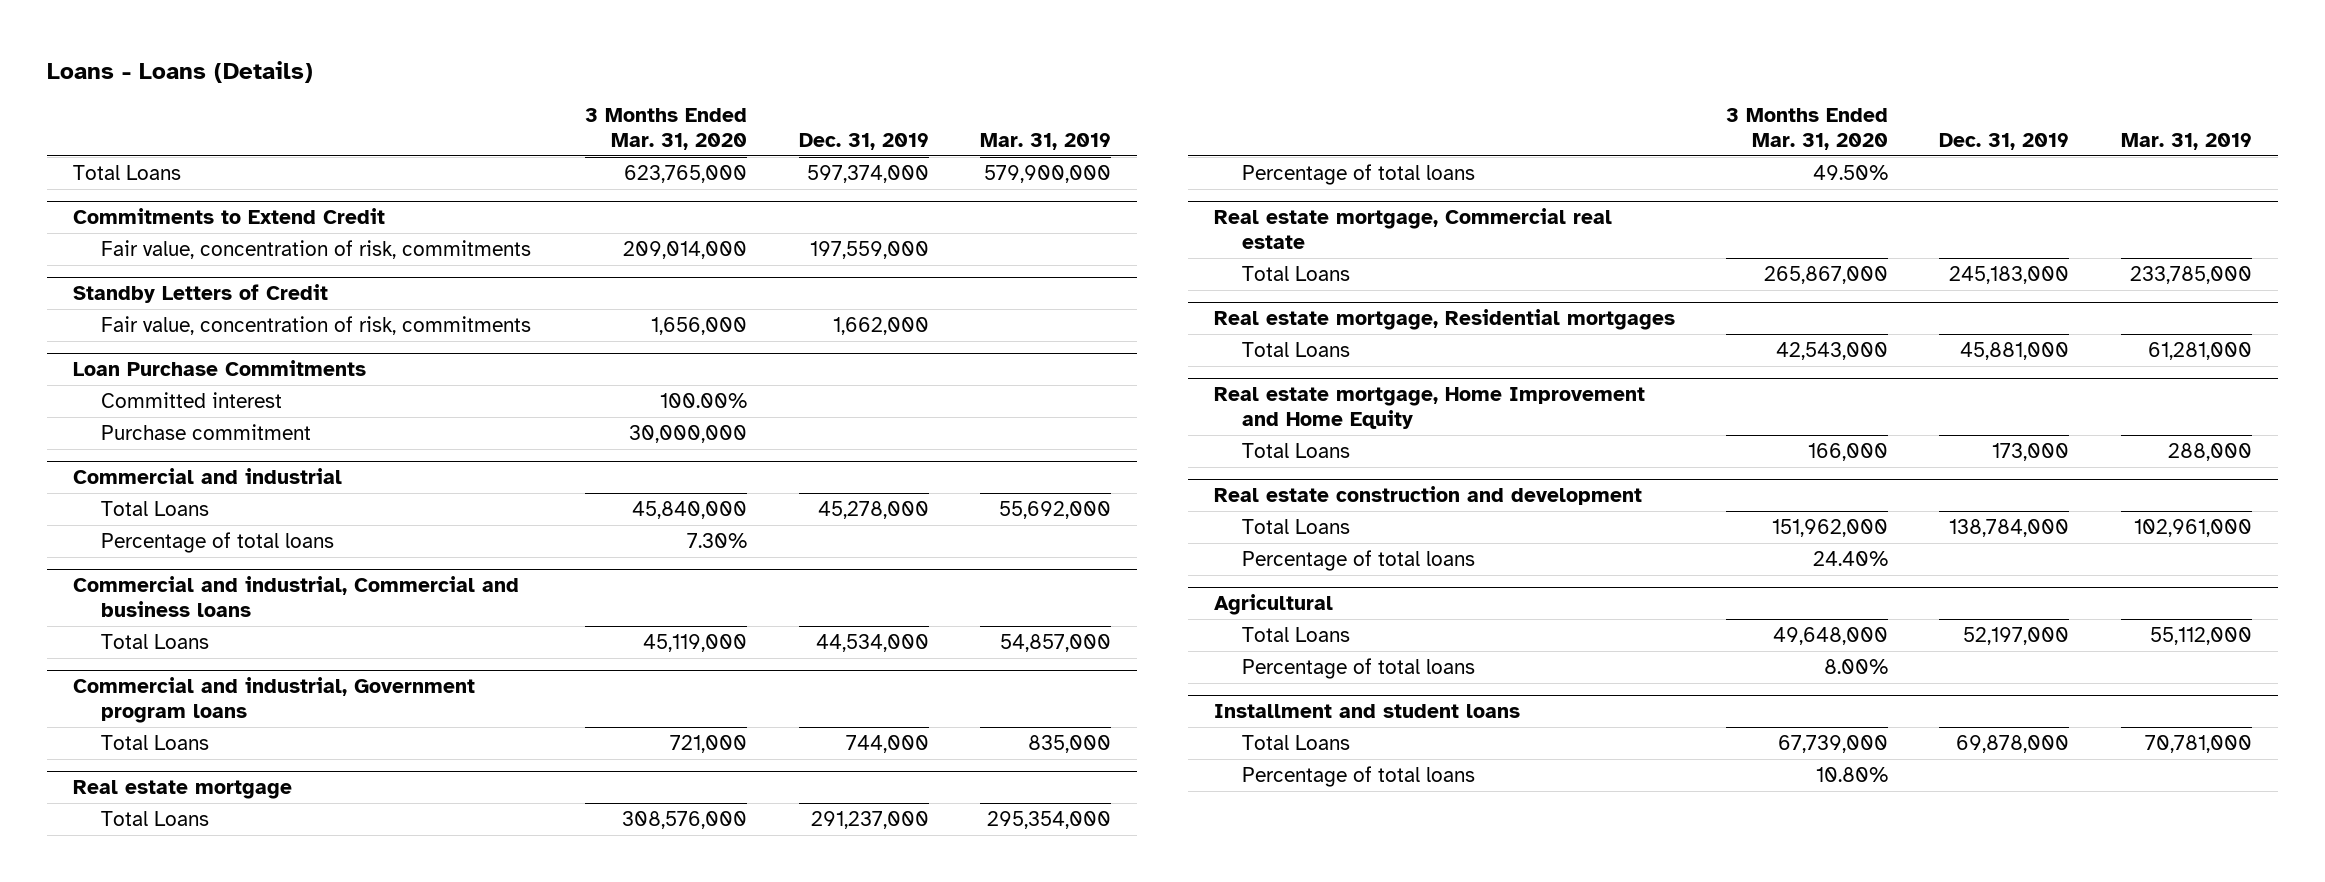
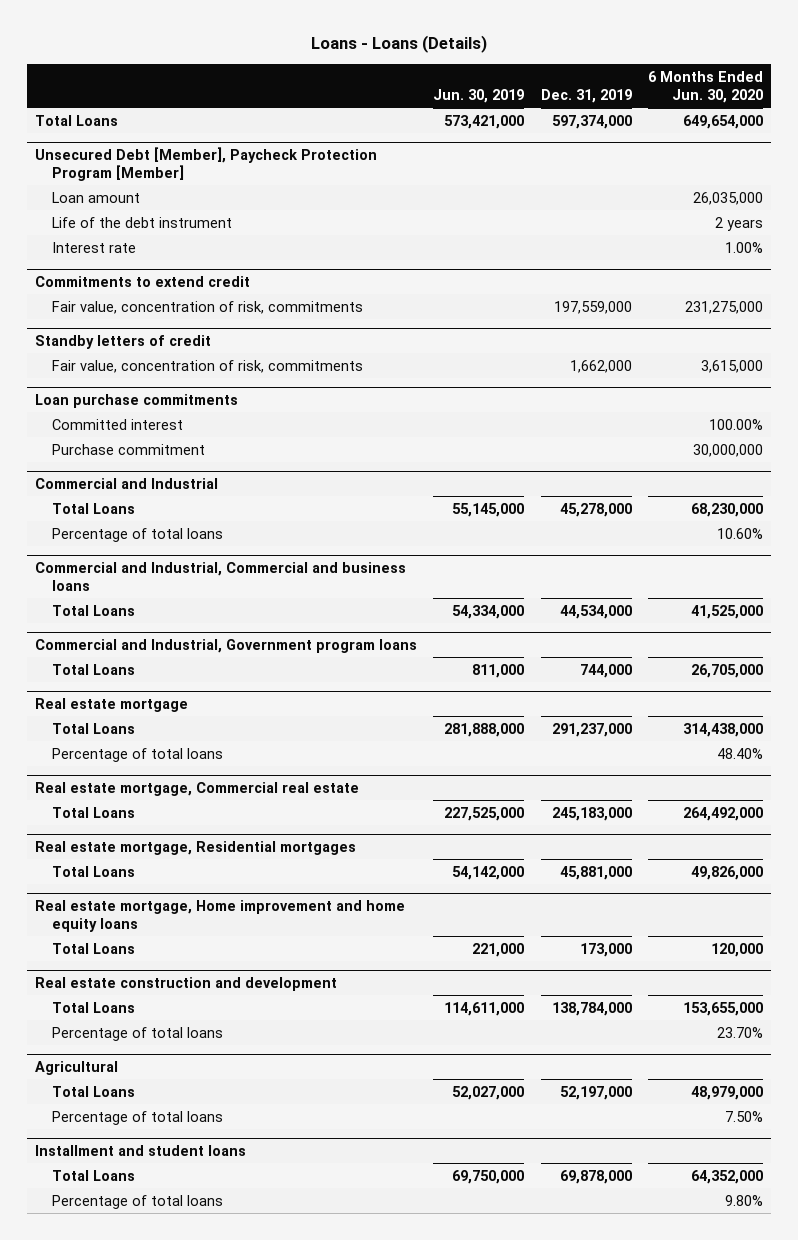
- | 3 Months Ended Mar. 31, 2020 | Dec. 31, 2019 | Mar. 31, 2019
+ | Jun. 30, 2019 | Dec. 31, 2019 | 6 Months Ended Jun. 30, 2020
- Commitments to Extend Credit
+ Unsecured Debt [Member], Paycheck Protection Program [Member]
+ Loan amount | | | 26,035,000
+ Life of the debt instrument | | | 2 years
+ Interest rate | | | 1.00%
+ Commitments to extend credit
- Standby Letters of Credit
+ Standby letters of credit
- Loan Purchase Commitments
+ Loan purchase commitments
- Commercial and industrial
+ Commercial and Industrial
- Commercial and industrial, Commercial and business loans
+ Commercial and Industrial, Commercial and business loans
- Commercial and industrial, Government program loans
+ Commercial and Industrial, Government program loans
- Real estate mortgage, Home Improvement and Home Equity
+ Real estate mortgage, Home improvement and home equity loans

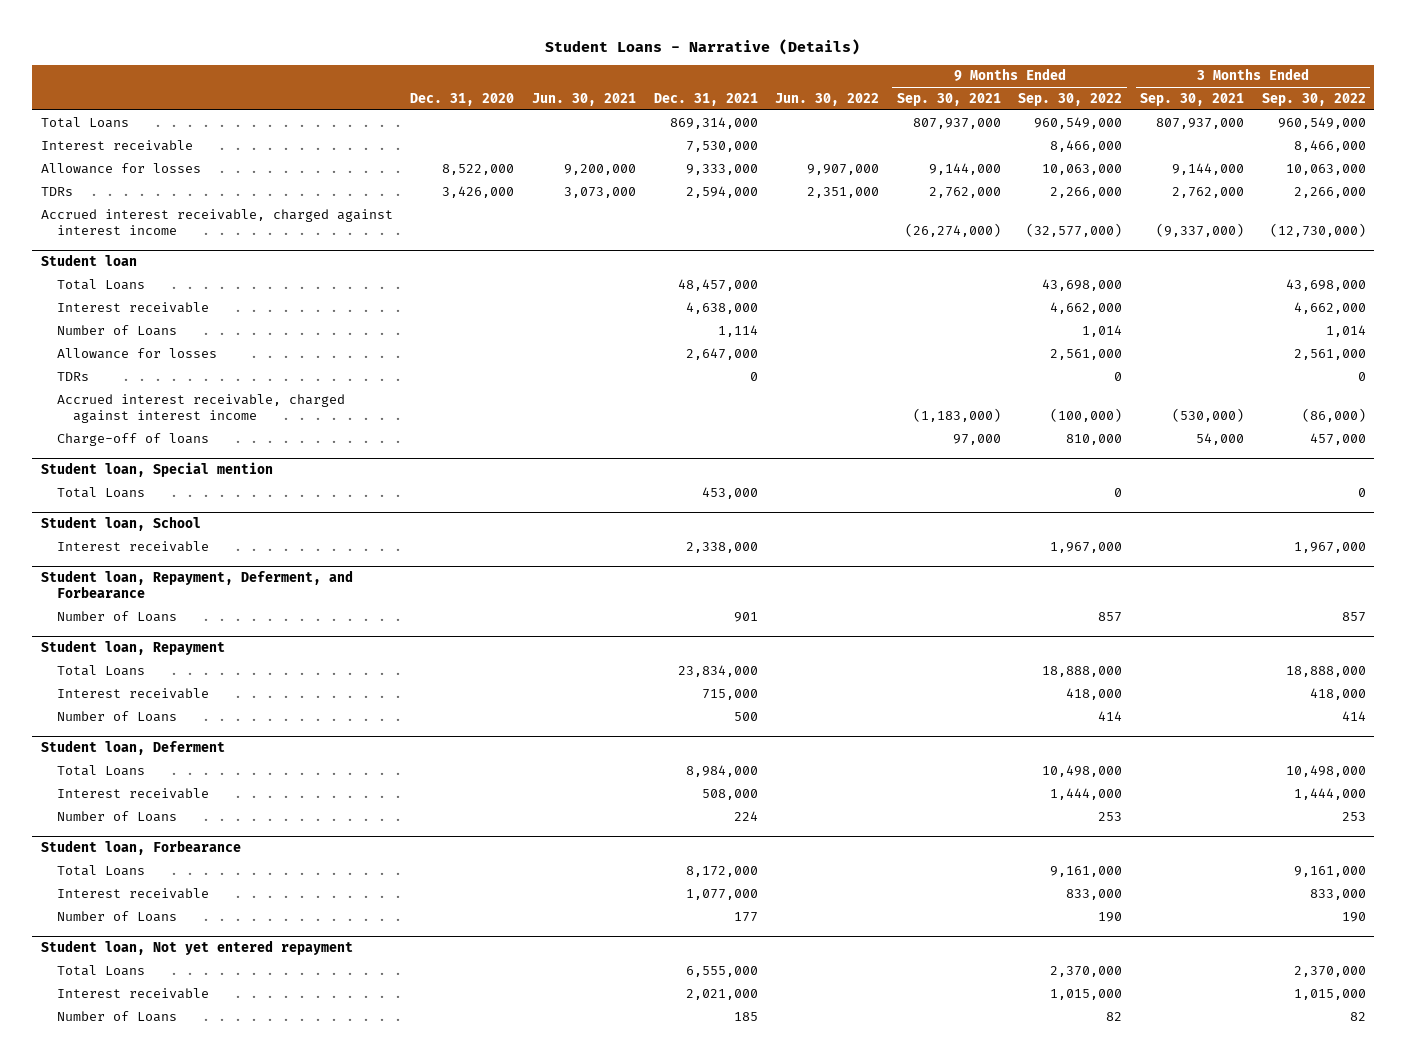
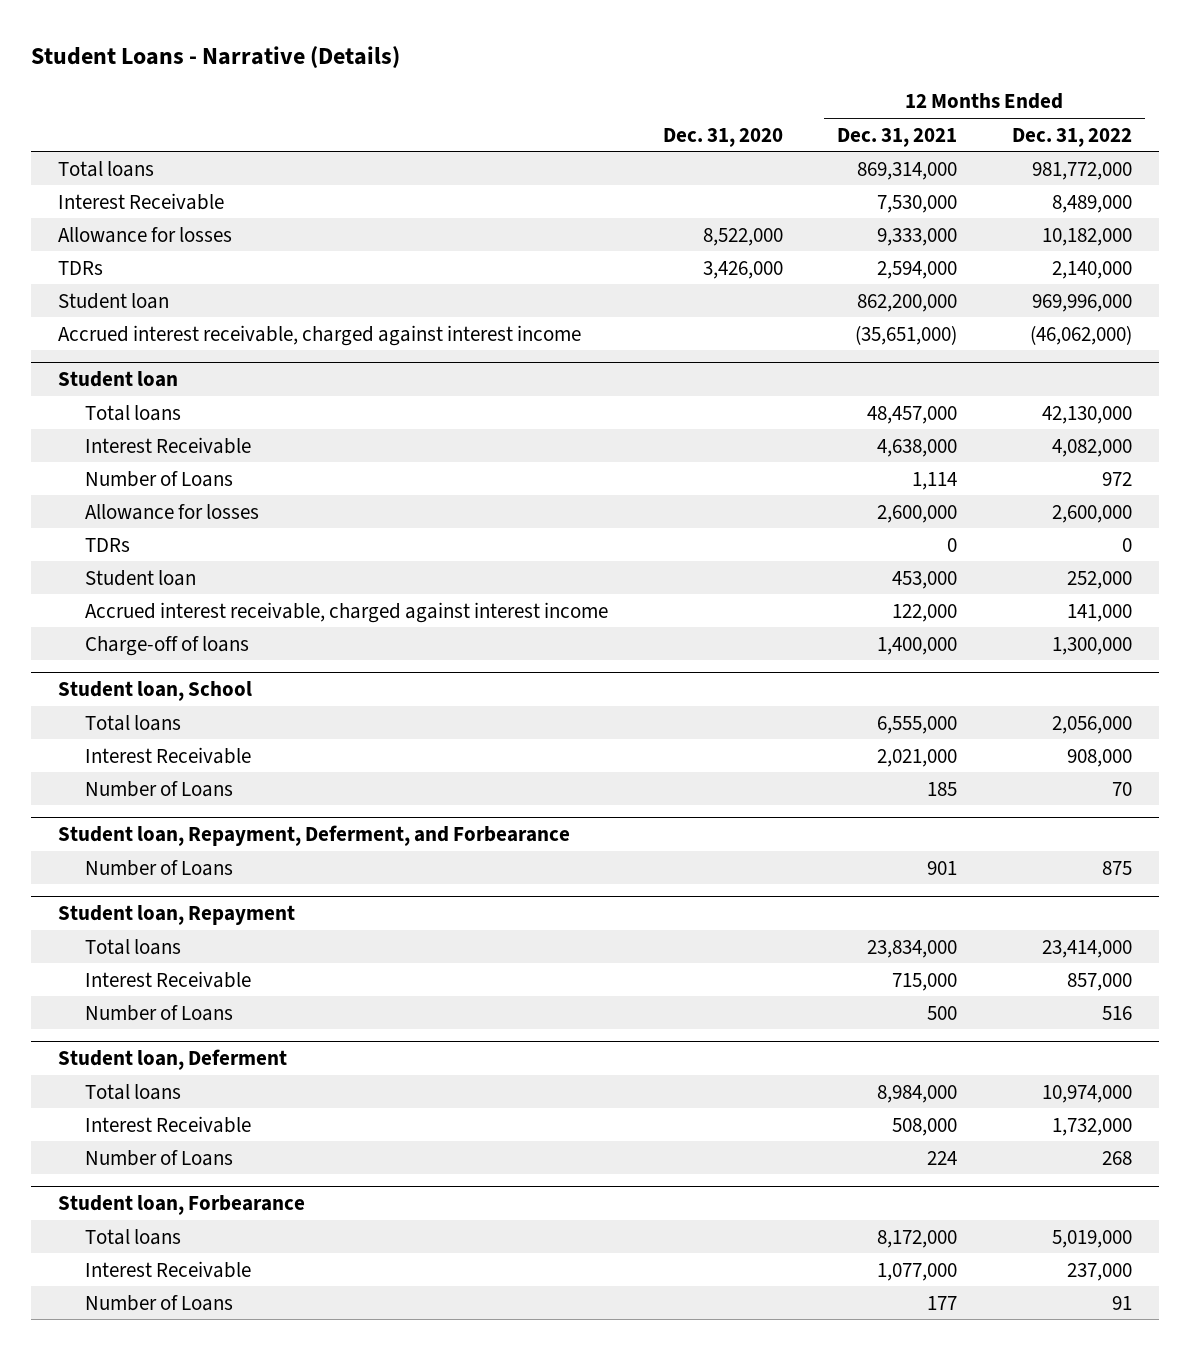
- | Dec. 31, 2020 | Jun. 30, 2021 | Dec. 31, 2021 | Jun. 30, 2022 | 9 Months Ended Sep. 30, 2021 | 9 Months Ended Sep. 30, 2022 | 3 Months Ended Sep. 30, 2021 | 3 Months Ended Sep. 30, 2022
+ | Dec. 31, 2020 | 12 Months Ended Dec. 31, 2021 | 12 Months Ended Dec. 31, 2022
- Total Loans | | | 869,314,000 | | 807,937,000 | 960,549,000 | 807,937,000 | 960,549,000
- Interest receivable | | | 7,530,000 | | | 8,466,000 | | 8,466,000
+ Total loans | | 869,314,000 | 981,772,000
+ Interest Receivable | | 7,530,000 | 8,489,000
+ Student loan | | 862,200,000 | 969,996,000
@ Student loan
- Total Loans | | | 48,457,000 | | | 43,698,000 | | 43,698,000
- Interest receivable | | | 4,638,000 | | | 4,662,000 | | 4,662,000
+ Total loans | | 48,457,000 | 42,130,000
+ Interest Receivable | | 4,638,000 | 4,082,000
+ Student loan | | 453,000 | 252,000
- Student loan, Special mention
- Total Loans | | | 453,000 | | | 0 | | 0
@ Student loan, School
- Interest receivable | | | 2,338,000 | | | 1,967,000 | | 1,967,000
+ Total loans | | 6,555,000 | 2,056,000
+ Interest Receivable | | 2,021,000 | 908,000
+ Number of Loans | | 185 | 70
@ Student loan, Repayment
- Total Loans | | | 23,834,000 | | | 18,888,000 | | 18,888,000
- Interest receivable | | | 715,000 | | | 418,000 | | 418,000
+ Total loans | | 23,834,000 | 23,414,000
+ Interest Receivable | | 715,000 | 857,000
@ Student loan, Deferment
- Total Loans | | | 8,984,000 | | | 10,498,000 | | 10,498,000
- Interest receivable | | | 508,000 | | | 1,444,000 | | 1,444,000
+ Total loans | | 8,984,000 | 10,974,000
+ Interest Receivable | | 508,000 | 1,732,000
@ Student loan, Forbearance
- Total Loans | | | 8,172,000 | | | 9,161,000 | | 9,161,000
- Interest receivable | | | 1,077,000 | | | 833,000 | | 833,000
+ Total loans | | 8,172,000 | 5,019,000
+ Interest Receivable | | 1,077,000 | 237,000
- Student loan, Not yet entered repayment
- Total Loans | | | 6,555,000 | | | 2,370,000 | | 2,370,000
- Interest receivable | | | 2,021,000 | | | 1,015,000 | | 1,015,000
- Number of Loans | | | 185 | | | 82 | | 82

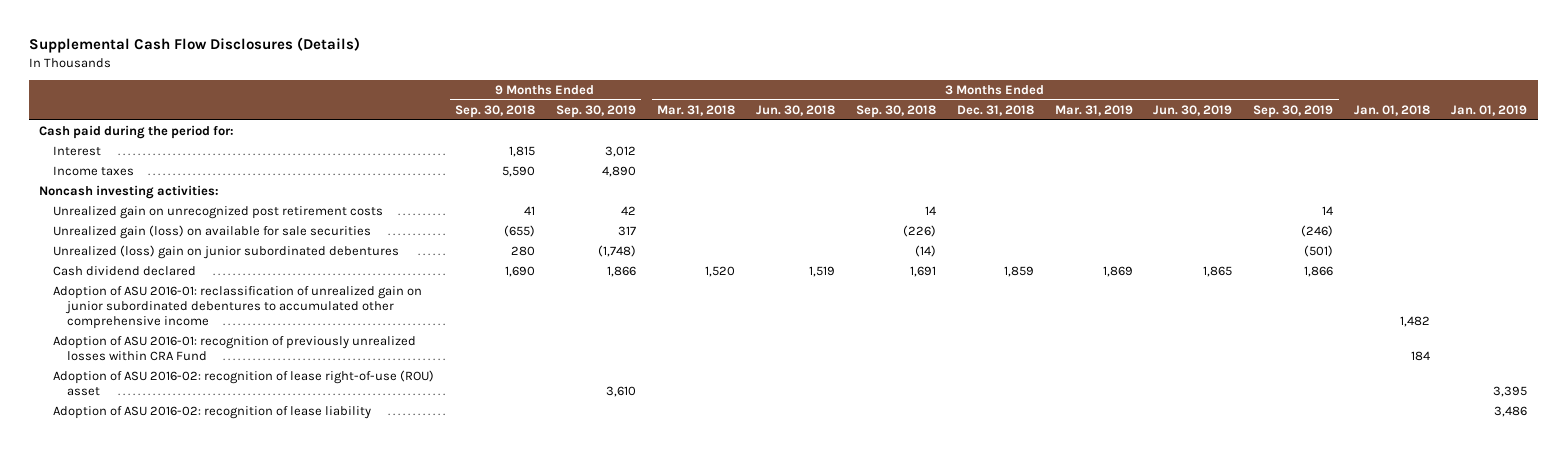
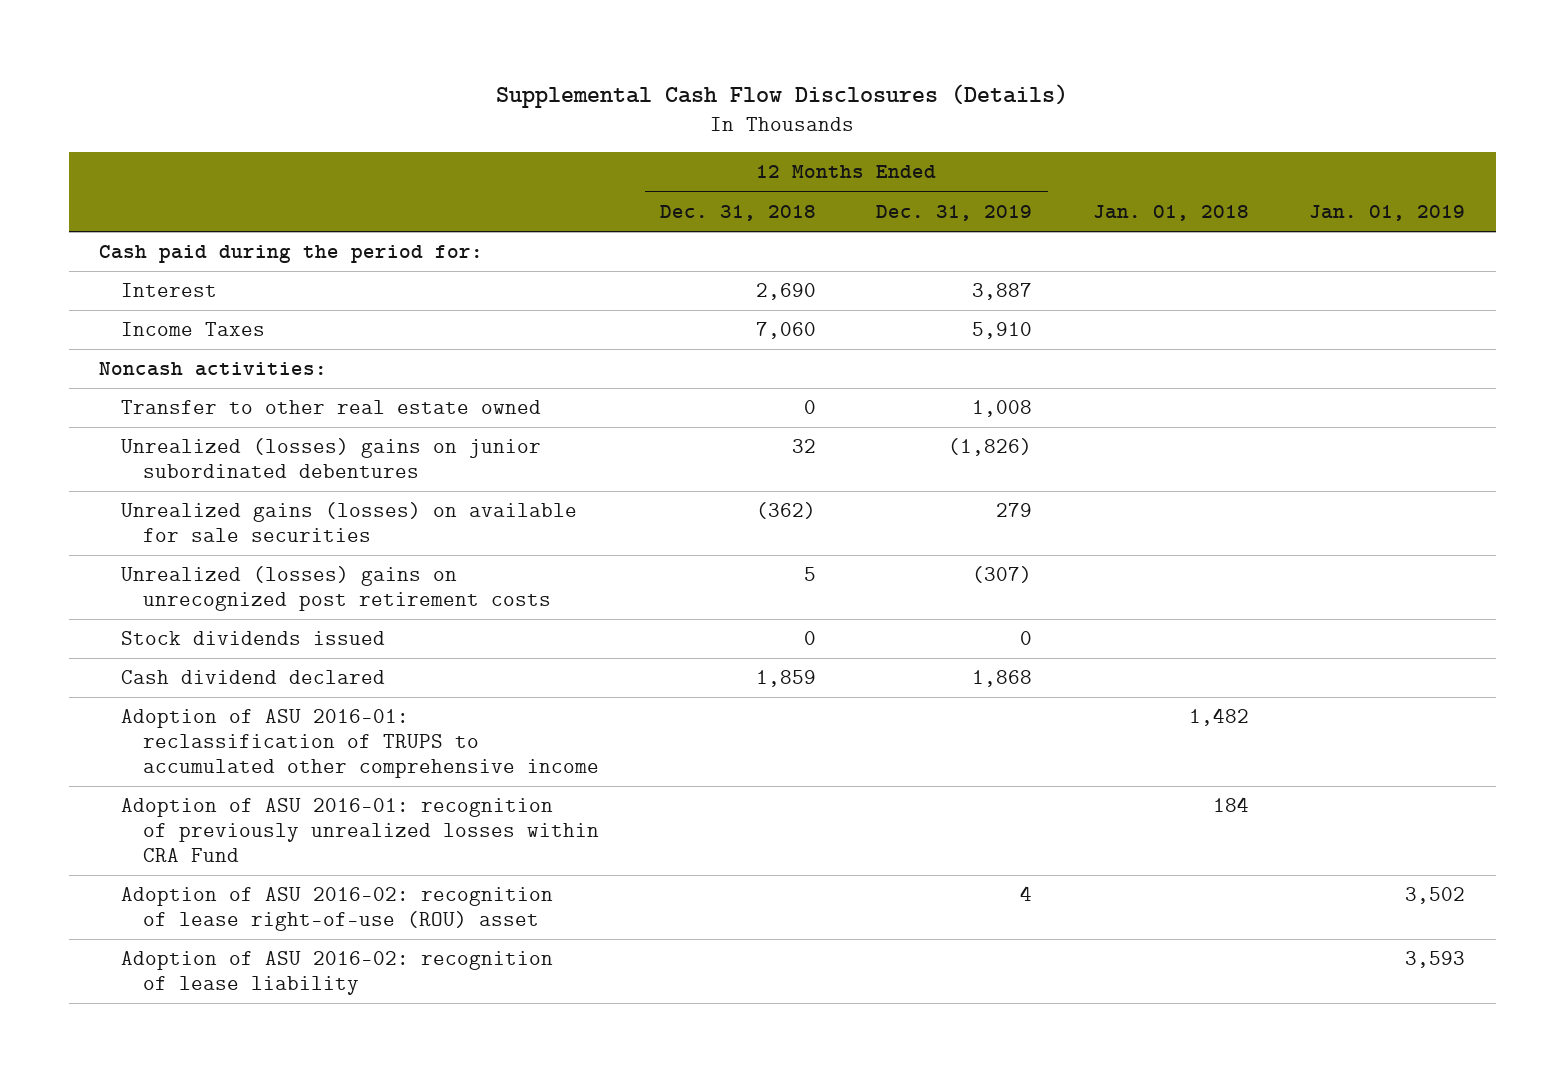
- | 9 Months Ended Sep. 30, 2018 | 9 Months Ended Sep. 30, 2019 | 3 Months Ended Mar. 31, 2018 | 3 Months Ended Jun. 30, 2018 | 3 Months Ended Sep. 30, 2018 | 3 Months Ended Dec. 31, 2018 | 3 Months Ended Mar. 31, 2019 | 3 Months Ended Jun. 30, 2019 | 3 Months Ended Sep. 30, 2019 | Jan. 01, 2018 | Jan. 01, 2019
+ | 12 Months Ended Dec. 31, 2018 | 12 Months Ended Dec. 31, 2019 | Jan. 01, 2018 | Jan. 01, 2019
- Income taxes | 5,590 | 4,890 | | | | | | | | |
- Noncash investing activities:
- Unrealized gain on unrecognized post retirement costs | 41 | 42 | | | 14 | | | | 14 | |
- Unrealized gain (loss) on available for sale securities | (655) | 317 | | | (226) | | | | (246) | |
- Unrealized (loss) gain on junior subordinated debentures | 280 | (1,748) | | | (14) | | | | (501) | |
+ Income Taxes | 7,060 | 5,910 | |
+ Noncash activities:
+ Transfer to other real estate owned | 0 | 1,008 | |
+ Unrealized (losses) gains on junior subordinated debentures | 32 | (1,826) | |
+ Unrealized gains (losses) on available for sale securities | (362) | 279 | |
+ Unrealized (losses) gains on unrecognized post retirement costs | 5 | (307) | |
+ Stock dividends issued | 0 | 0 | |
- Adoption of ASU 2016-01: reclassification of unrealized gain on junior subordinated debentures to accumulated other comprehensive income | | | | | | | | | | 1,482 |
+ Adoption of ASU 2016-01: reclassification of TRUPS to accumulated other comprehensive income | | | 1,482 |
- Adoption of ASU 2016-02: recognition of lease right-of-use (ROU) asset | | 3,610 | | | | | | | | | 3,395
- Adoption of ASU 2016-02: recognition of lease liability | | | | | | | | | | | 3,486
+ Adoption of ASU 2016-02: recognition of lease right-of-use (ROU) asset | | 4 | | 3,502
+ Adoption of ASU 2016-02: recognition of lease liability | | | | 3,593

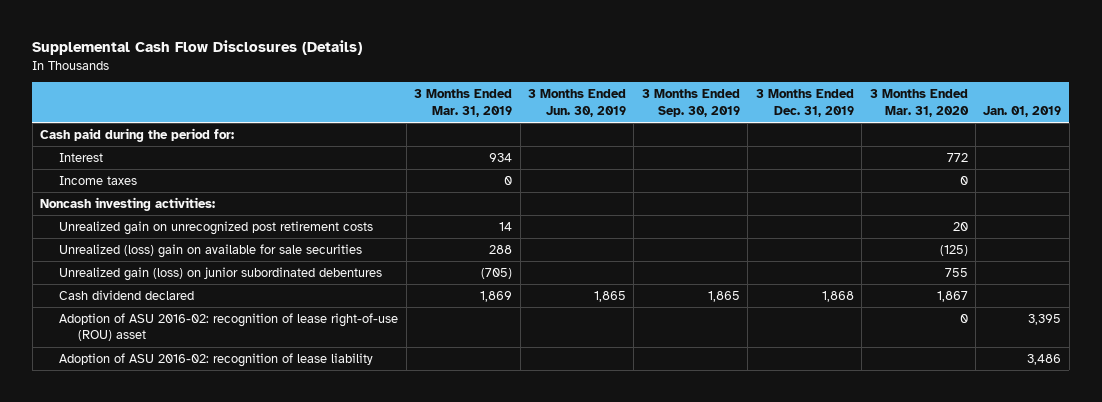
- | 12 Months Ended Dec. 31, 2018 | 12 Months Ended Dec. 31, 2019 | Jan. 01, 2018 | Jan. 01, 2019
+ | 3 Months Ended Mar. 31, 2019 | 3 Months Ended Jun. 30, 2019 | 3 Months Ended Sep. 30, 2019 | 3 Months Ended Dec. 31, 2019 | 3 Months Ended Mar. 31, 2020 | Jan. 01, 2019
- Income Taxes | 7,060 | 5,910 | |
- Noncash activities:
- Transfer to other real estate owned | 0 | 1,008 | |
- Unrealized (losses) gains on junior subordinated debentures | 32 | (1,826) | |
- Unrealized gains (losses) on available for sale securities | (362) | 279 | |
- Unrealized (losses) gains on unrecognized post retirement costs | 5 | (307) | |
- Stock dividends issued | 0 | 0 | |
+ Income taxes | 0 | | | | 0 |
+ Noncash investing activities:
+ Unrealized gain on unrecognized post retirement costs | 14 | | | | 20 |
+ Unrealized (loss) gain on available for sale securities | 288 | | | | (125) |
+ Unrealized gain (loss) on junior subordinated debentures | (705) | | | | 755 |
- Adoption of ASU 2016-01: reclassification of TRUPS to accumulated other comprehensive income | | | 1,482 |
- Adoption of ASU 2016-01: recognition of previously unrealized losses within CRA Fund | | | 184 |
- Adoption of ASU 2016-02: recognition of lease right-of-use (ROU) asset | | 4 | | 3,502
- Adoption of ASU 2016-02: recognition of lease liability | | | | 3,593
+ Adoption of ASU 2016-02: recognition of lease right-of-use (ROU) asset | | | | | 0 | 3,395
+ Adoption of ASU 2016-02: recognition of lease liability | | | | | | 3,486

